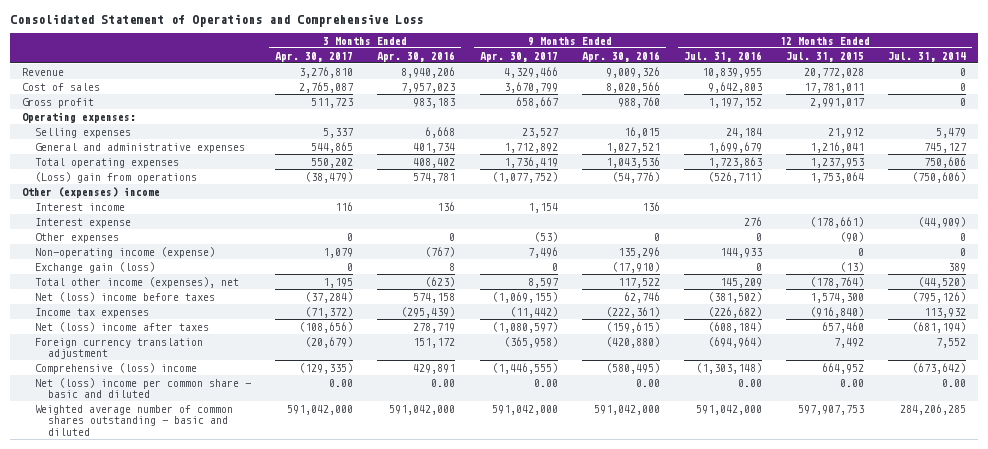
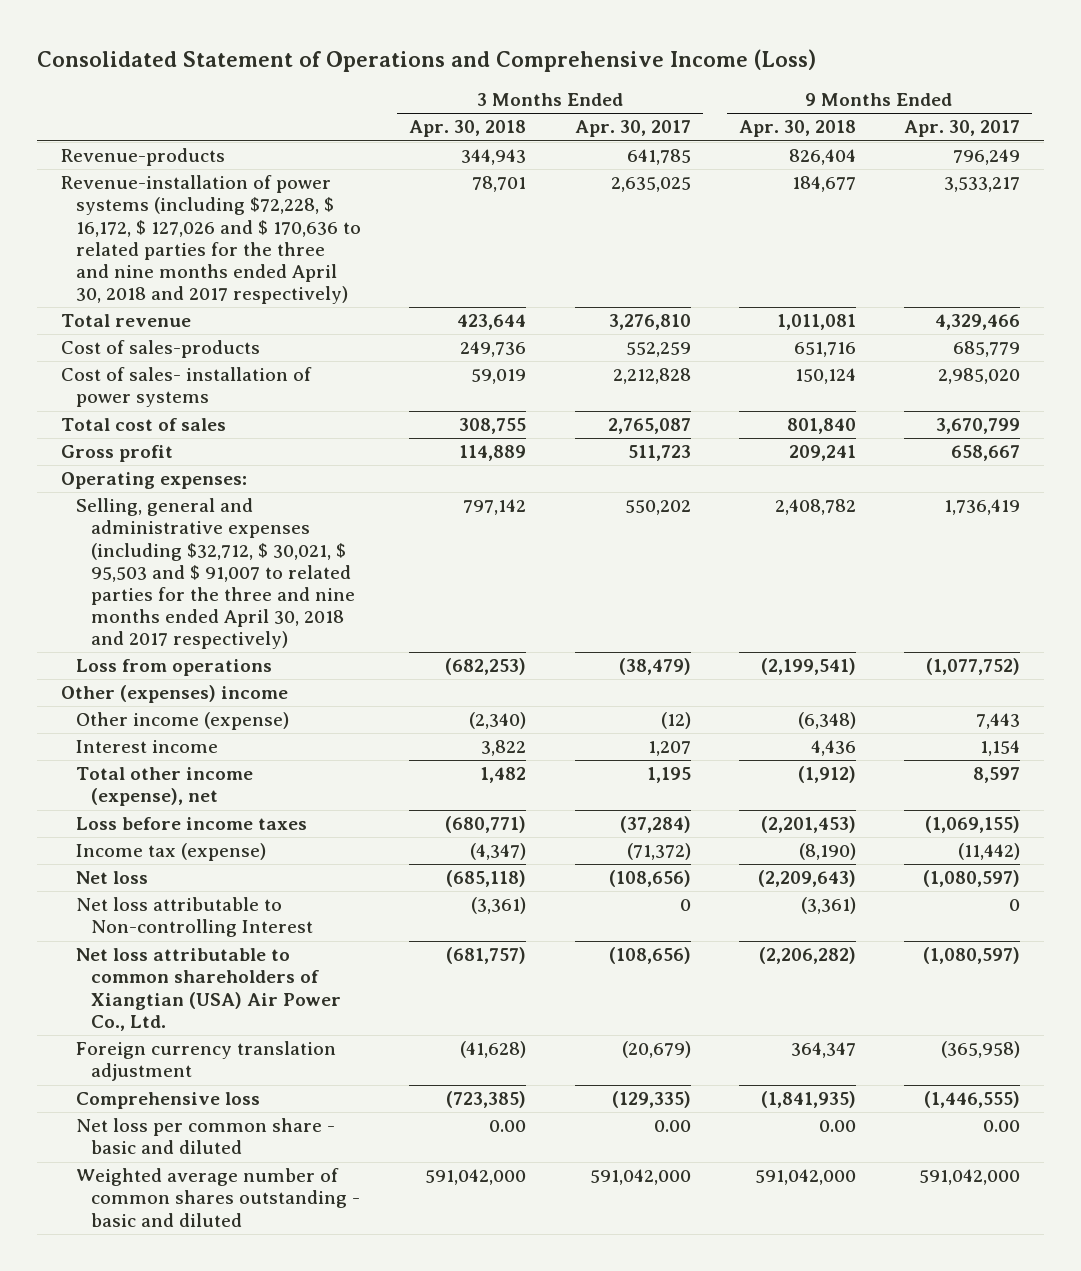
- Consolidated Statement of Operations and Comprehensive Loss
+ Consolidated Statement of Operations and Comprehensive Income (Loss)
- | 3 Months Ended Apr. 30, 2017 | 3 Months Ended Apr. 30, 2016 | 9 Months Ended Apr. 30, 2017 | 9 Months Ended Apr. 30, 2016 | 12 Months Ended Jul. 31, 2016 | 12 Months Ended Jul. 31, 2015 | 12 Months Ended Jul. 31, 2014
+ | 3 Months Ended Apr. 30, 2018 | 3 Months Ended Apr. 30, 2017 | 9 Months Ended Apr. 30, 2018 | 9 Months Ended Apr. 30, 2017
- Revenue | 3,276,810 | 8,940,206 | 4,329,466 | 9,009,326 | 10,839,955 | 20,772,028 | 0
- Cost of sales | 2,765,087 | 7,957,023 | 3,670,799 | 8,020,566 | 9,642,803 | 17,781,011 | 0
+ Revenue-products | 344,943 | 641,785 | 826,404 | 796,249
+ Revenue-installation of power systems (including $72,228, $ 16,172, $ 127,026 and $ 170,636 to related parties for the three and nine months ended April 30, 2018 and 2017 respectively) | 78,701 | 2,635,025 | 184,677 | 3,533,217
+ Total revenue | 423,644 | 3,276,810 | 1,011,081 | 4,329,466
+ Cost of sales-products | 249,736 | 552,259 | 651,716 | 685,779
+ Cost of sales- installation of power systems | 59,019 | 2,212,828 | 150,124 | 2,985,020
+ Total cost of sales | 308,755 | 2,765,087 | 801,840 | 3,670,799
- Selling expenses | 5,337 | 6,668 | 23,527 | 16,015 | 24,184 | 21,912 | 5,479
- General and administrative expenses | 544,865 | 401,734 | 1,712,892 | 1,027,521 | 1,699,679 | 1,216,041 | 745,127
- Total operating expenses | 550,202 | 408,402 | 1,736,419 | 1,043,536 | 1,723,863 | 1,237,953 | 750,606
- (Loss) gain from operations | (38,479) | 574,781 | (1,077,752) | (54,776) | (526,711) | 1,753,064 | (750,606)
+ Selling, general and administrative expenses (including $32,712, $ 30,021, $ 95,503 and $ 91,007 to related parties for the three and nine months ended April 30, 2018 and 2017 respectively) | 797,142 | 550,202 | 2,408,782 | 1,736,419
+ Loss from operations | (682,253) | (38,479) | (2,199,541) | (1,077,752)
- Interest income | 116 | 136 | 1,154 | 136 | | |
- Interest expense | | | | | 276 | (178,661) | (44,909)
- Other expenses | 0 | 0 | (53) | 0 | 0 | (90) | 0
- Non-operating income (expense) | 1,079 | (767) | 7,496 | 135,296 | 144,933 | 0 | 0
- Exchange gain (loss) | 0 | 8 | 0 | (17,910) | 0 | (13) | 389
- Total other income (expenses), net | 1,195 | (623) | 8,597 | 117,522 | 145,209 | (178,764) | (44,520)
- Net (loss) income before taxes | (37,284) | 574,158 | (1,069,155) | 62,746 | (381,502) | 1,574,300 | (795,126)
- Income tax expenses | (71,372) | (295,439) | (11,442) | (222,361) | (226,682) | (916,840) | 113,932
- Net (loss) income after taxes | (108,656) | 278,719 | (1,080,597) | (159,615) | (608,184) | 657,460 | (681,194)
+ Other income (expense) | (2,340) | (12) | (6,348) | 7,443
+ Interest income | 3,822 | 1,207 | 4,436 | 1,154
+ Total other income (expense), net | 1,482 | 1,195 | (1,912) | 8,597
+ Loss before income taxes | (680,771) | (37,284) | (2,201,453) | (1,069,155)
+ Income tax (expense) | (4,347) | (71,372) | (8,190) | (11,442)
+ Net loss | (685,118) | (108,656) | (2,209,643) | (1,080,597)
+ Net loss attributable to Non-controlling Interest | (3,361) | 0 | (3,361) | 0
+ Net loss attributable to common shareholders of Xiangtian (USA) Air Power Co., Ltd. | (681,757) | (108,656) | (2,206,282) | (1,080,597)
- Comprehensive (loss) income | (129,335) | 429,891 | (1,446,555) | (580,495) | (1,303,148) | 664,952 | (673,642)
- Net (loss) income per common share - basic and diluted | 0.00 | 0.00 | 0.00 | 0.00 | 0.00 | 0.00 | 0.00
+ Comprehensive loss | (723,385) | (129,335) | (1,841,935) | (1,446,555)
+ Net loss per common share - basic and diluted | 0.00 | 0.00 | 0.00 | 0.00

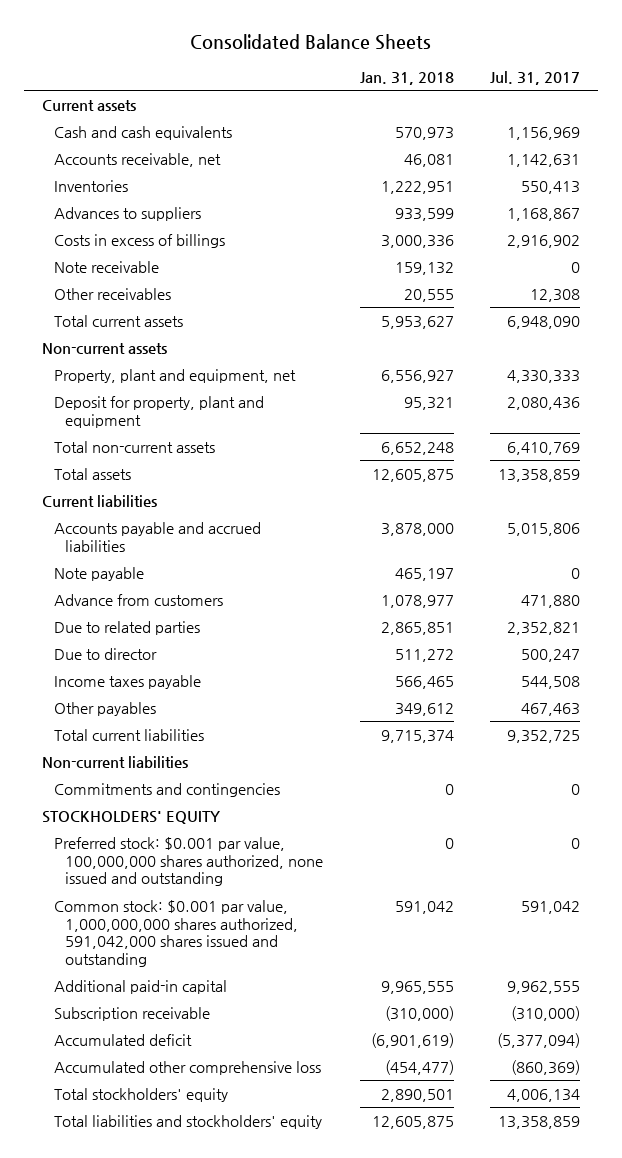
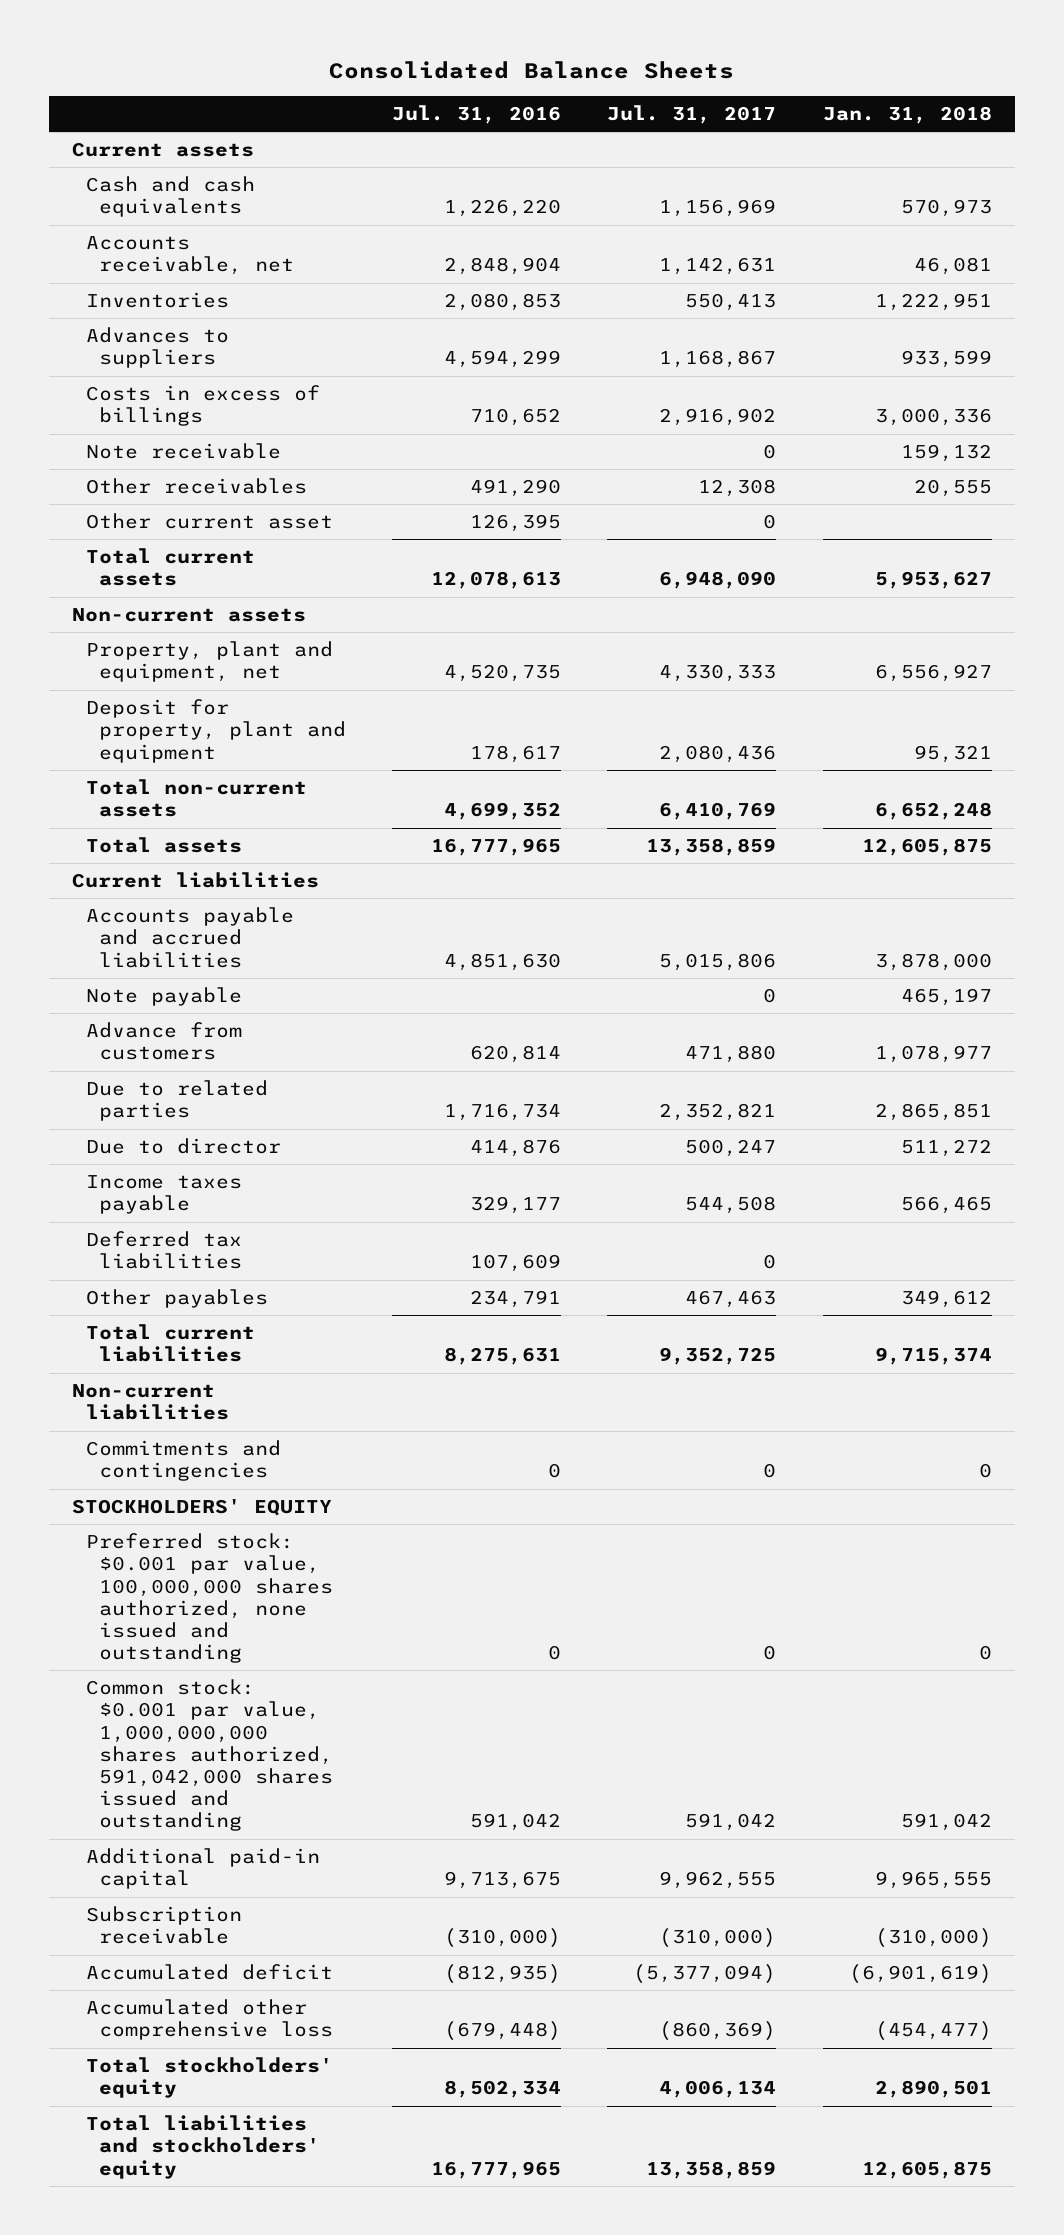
- | Jan. 31, 2018 | Jul. 31, 2017
+ | Jul. 31, 2016 | Jul. 31, 2017 | Jan. 31, 2018
+ Other current asset | 126,395 | 0 |
+ Deferred tax liabilities | 107,609 | 0 |

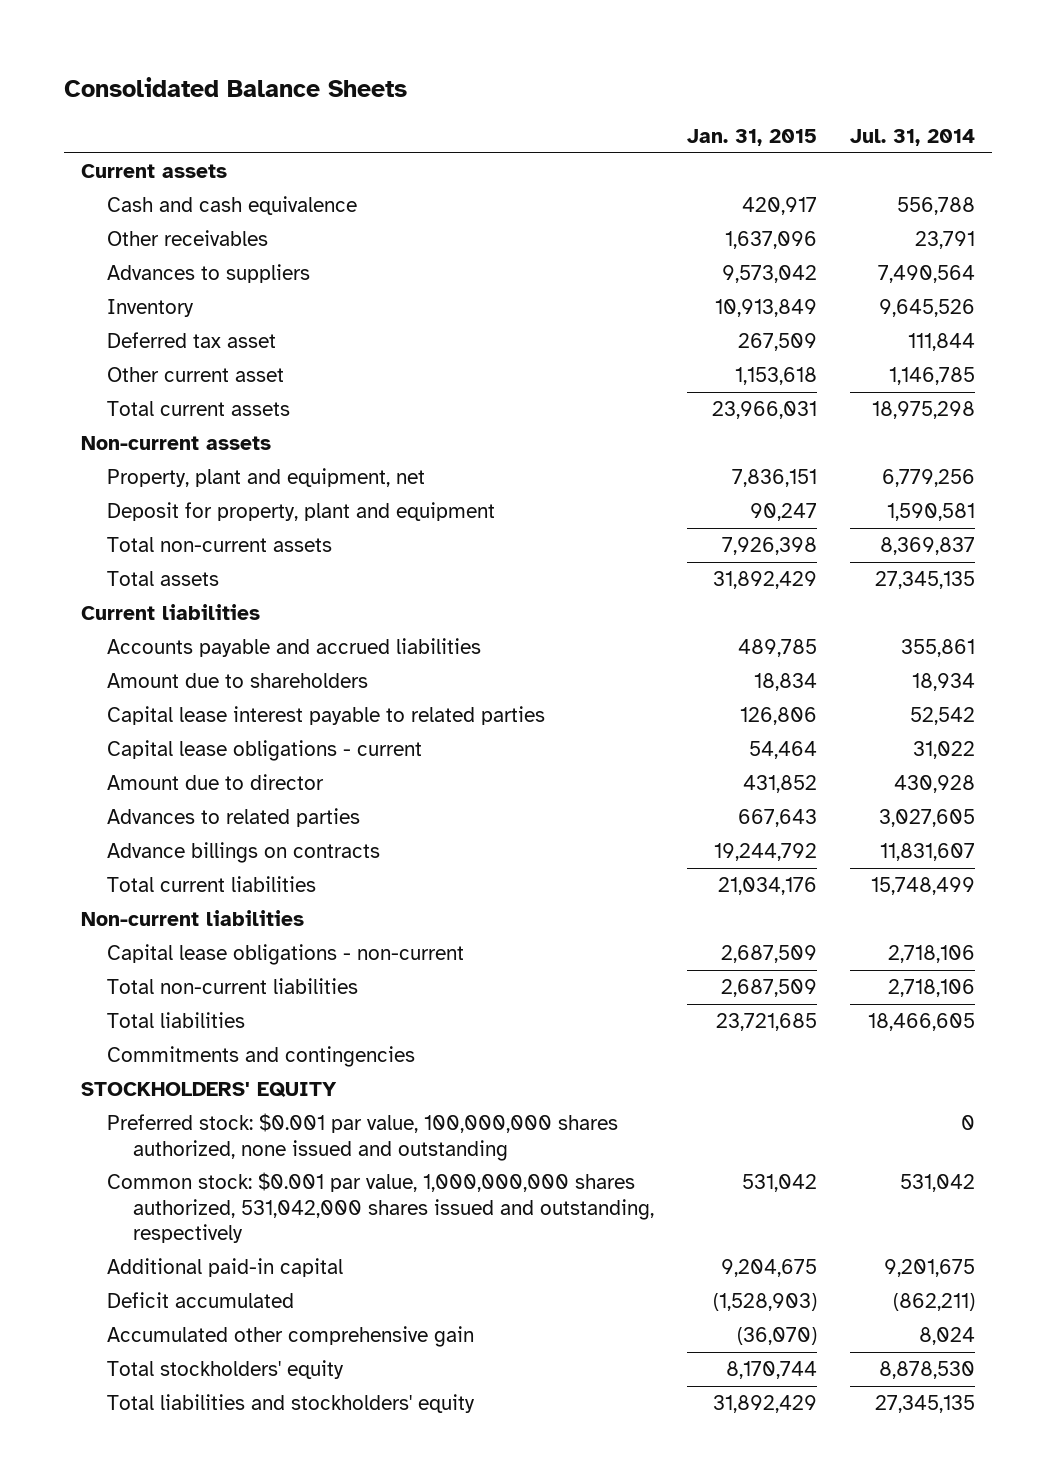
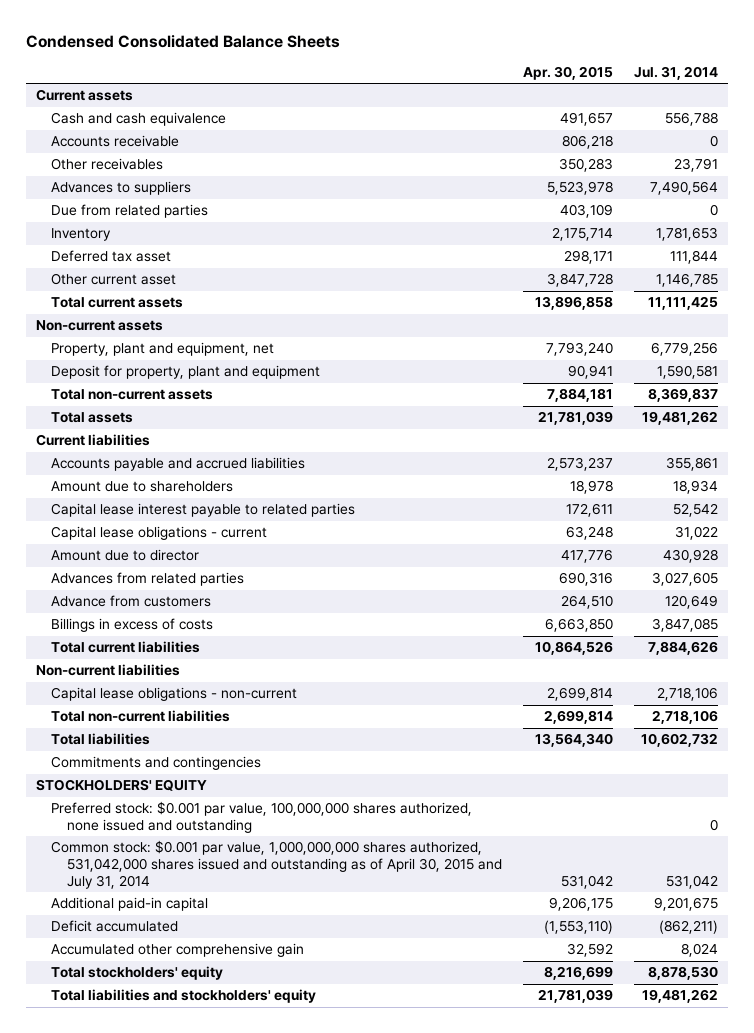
- Consolidated Balance Sheets
+ Condensed Consolidated Balance Sheets
- | Jan. 31, 2015 | Jul. 31, 2014
+ | Apr. 30, 2015 | Jul. 31, 2014
+ Accounts receivable | 806,218 | 0
- Inventory | 10,913,849 | 9,645,526
+ Due from related parties | 403,109 | 0
+ Inventory | 2,175,714 | 1,781,653
- Total current assets | 23,966,031 | 18,975,298
+ Total current assets | 13,896,858 | 11,111,425
- Total assets | 31,892,429 | 27,345,135
+ Total assets | 21,781,039 | 19,481,262
- Advances to related parties | 667,643 | 3,027,605
- Advance billings on contracts | 19,244,792 | 11,831,607
- Total current liabilities | 21,034,176 | 15,748,499
+ Advances from related parties | 690,316 | 3,027,605
+ Advance from customers | 264,510 | 120,649
+ Billings in excess of costs | 6,663,850 | 3,847,085
+ Total current liabilities | 10,864,526 | 7,884,626
- Total liabilities | 23,721,685 | 18,466,605
+ Total liabilities | 13,564,340 | 10,602,732
- Common stock: $0.001 par value, 1,000,000,000 shares authorized, 531,042,000 shares issued and outstanding, respectively | 531,042 | 531,042
+ Common stock: $0.001 par value, 1,000,000,000 shares authorized, 531,042,000 shares issued and outstanding as of April 30, 2015 and July 31, 2014 | 531,042 | 531,042
- Total liabilities and stockholders' equity | 31,892,429 | 27,345,135
+ Total liabilities and stockholders' equity | 21,781,039 | 19,481,262

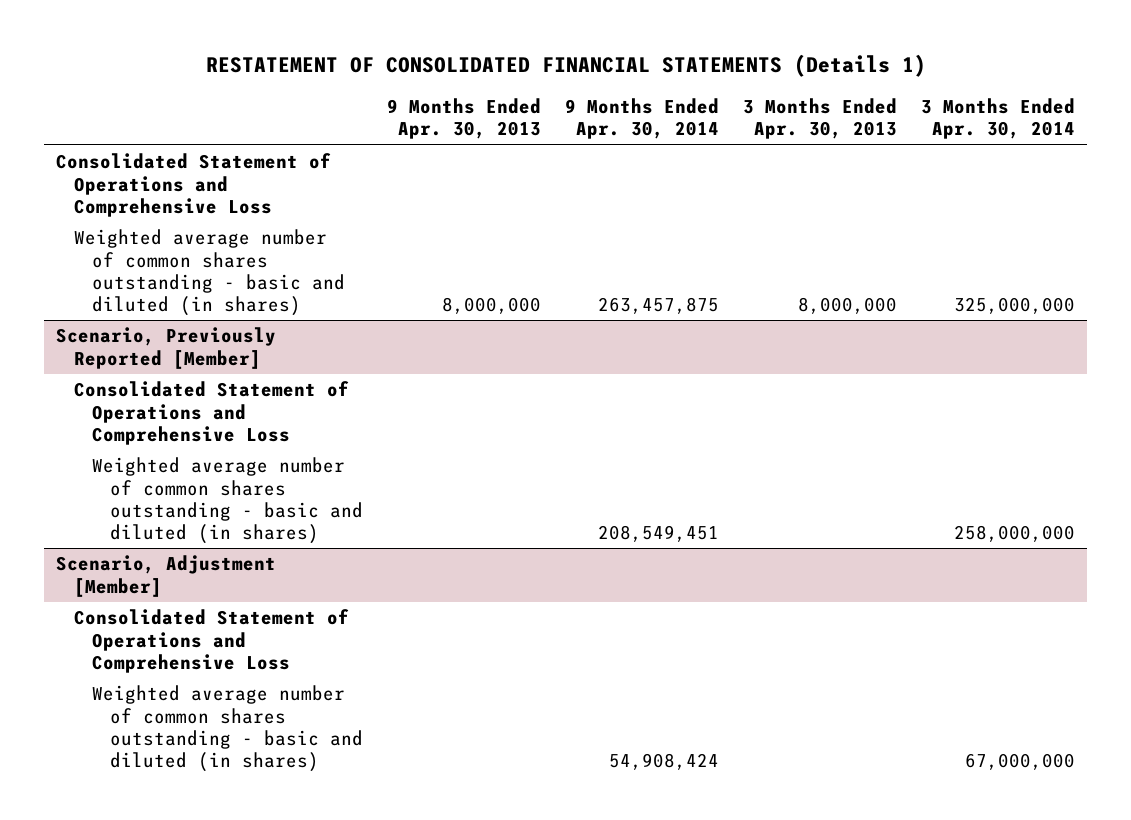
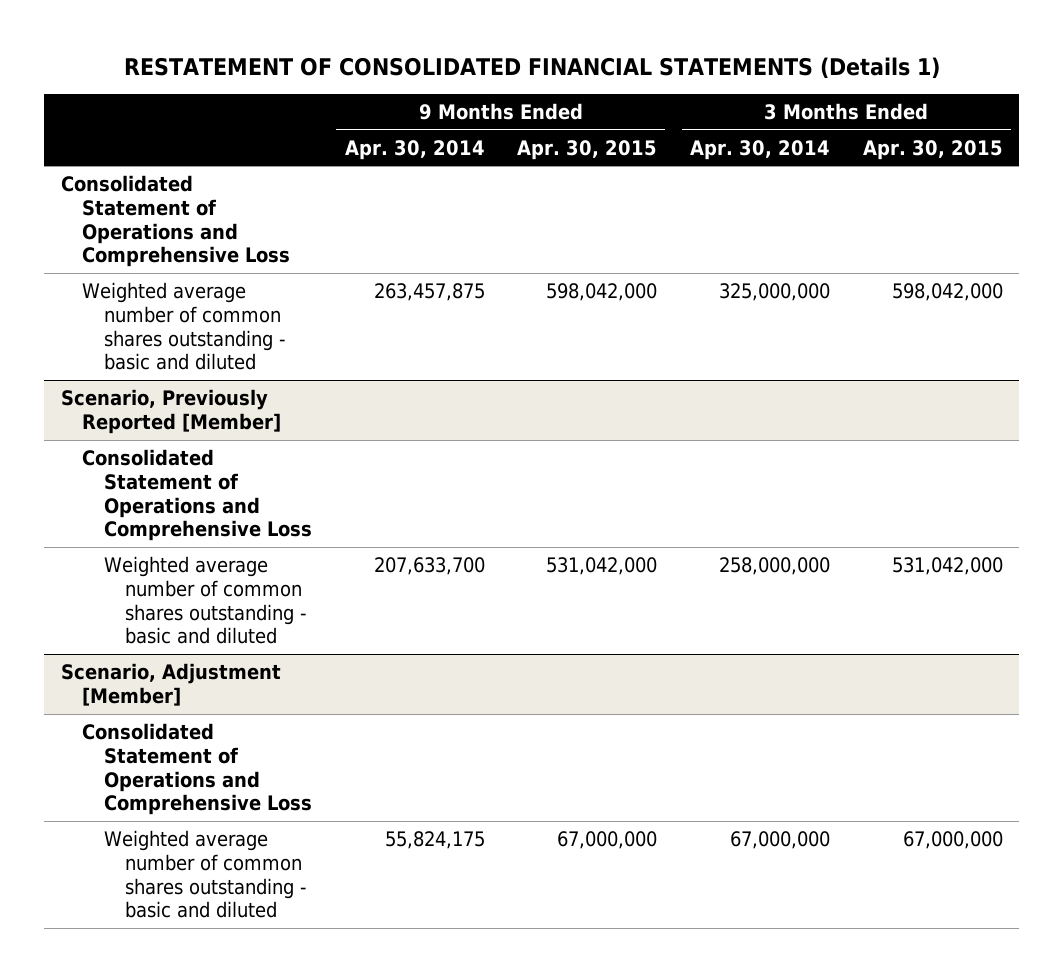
- | 9 Months Ended Apr. 30, 2013 | 9 Months Ended Apr. 30, 2014 | 3 Months Ended Apr. 30, 2013 | 3 Months Ended Apr. 30, 2014
+ | 9 Months Ended Apr. 30, 2014 | 9 Months Ended Apr. 30, 2015 | 3 Months Ended Apr. 30, 2014 | 3 Months Ended Apr. 30, 2015
- Weighted average number of common shares outstanding - basic and diluted (in shares) | 8,000,000 | 263,457,875 | 8,000,000 | 325,000,000
+ Weighted average number of common shares outstanding - basic and diluted | 263,457,875 | 598,042,000 | 325,000,000 | 598,042,000
@ Scenario, Previously Reported [Member]
- Weighted average number of common shares outstanding - basic and diluted (in shares) | | 208,549,451 | | 258,000,000
+ Weighted average number of common shares outstanding - basic and diluted | 207,633,700 | 531,042,000 | 258,000,000 | 531,042,000
@ Scenario, Adjustment [Member]
- Weighted average number of common shares outstanding - basic and diluted (in shares) | | 54,908,424 | | 67,000,000
+ Weighted average number of common shares outstanding - basic and diluted | 55,824,175 | 67,000,000 | 67,000,000 | 67,000,000

